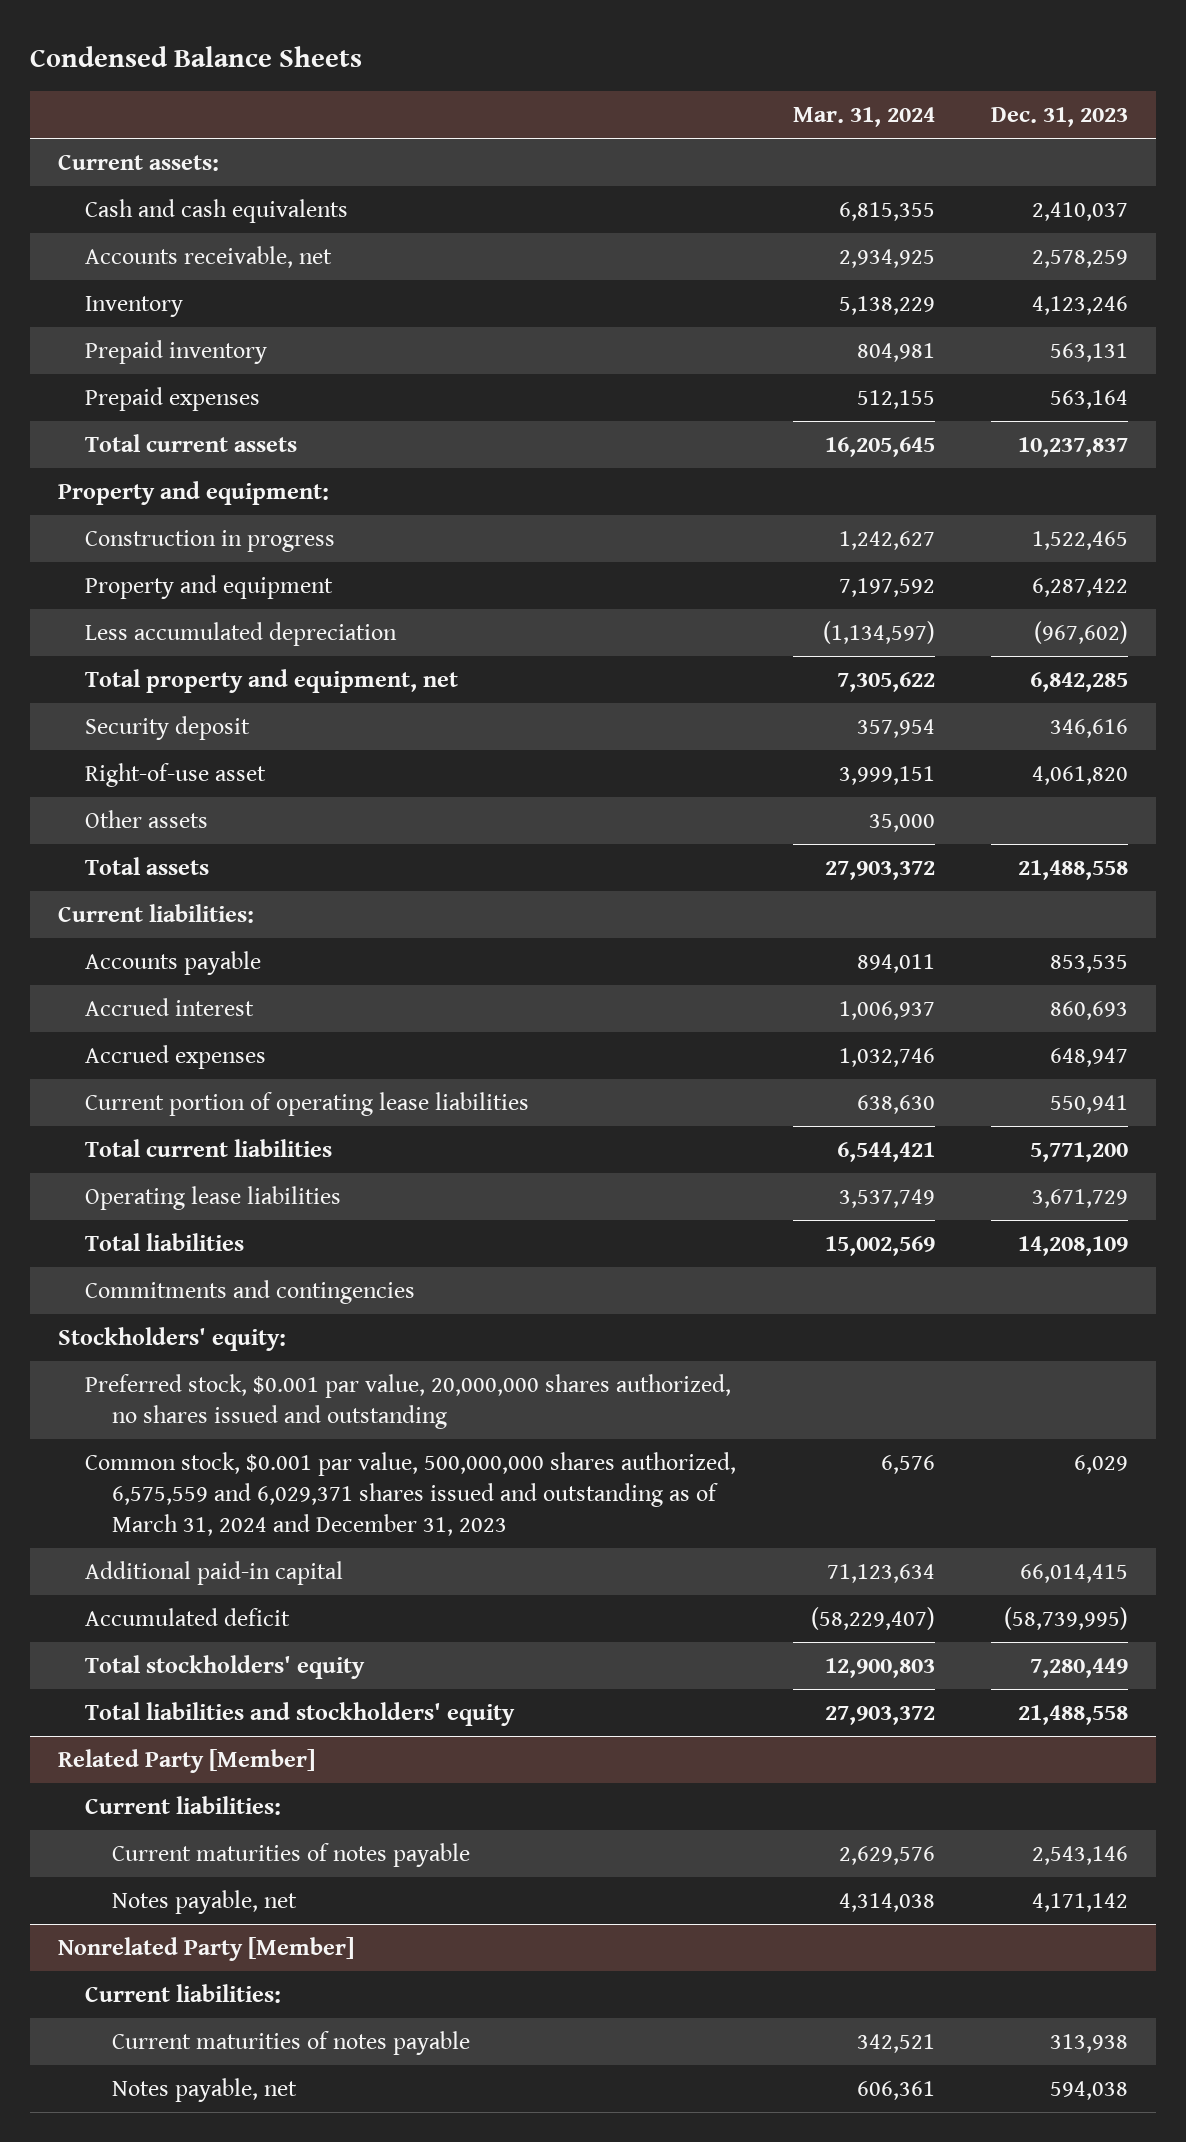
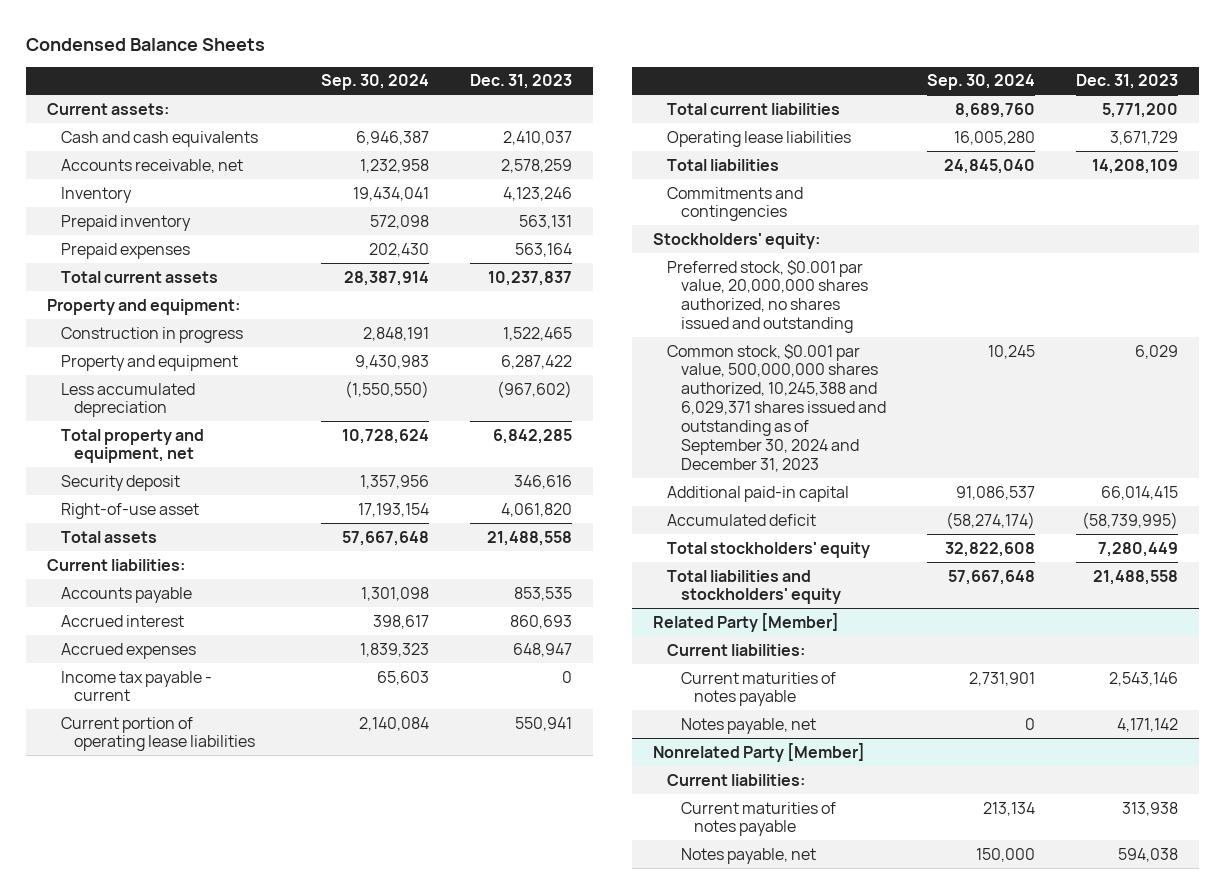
- | Mar. 31, 2024 | Dec. 31, 2023
+ | Sep. 30, 2024 | Dec. 31, 2023
- Other assets | 35,000 |
+ Income tax payable - current | 65,603 | 0
- Common stock, $0.001 par value, 500,000,000 shares authorized, 6,575,559 and 6,029,371 shares issued and outstanding as of March 31, 2024 and December 31, 2023 | 6,576 | 6,029
+ Common stock, $0.001 par value, 500,000,000 shares authorized, 10,245,388 and 6,029,371 shares issued and outstanding as of September 30, 2024 and December 31, 2023 | 10,245 | 6,029

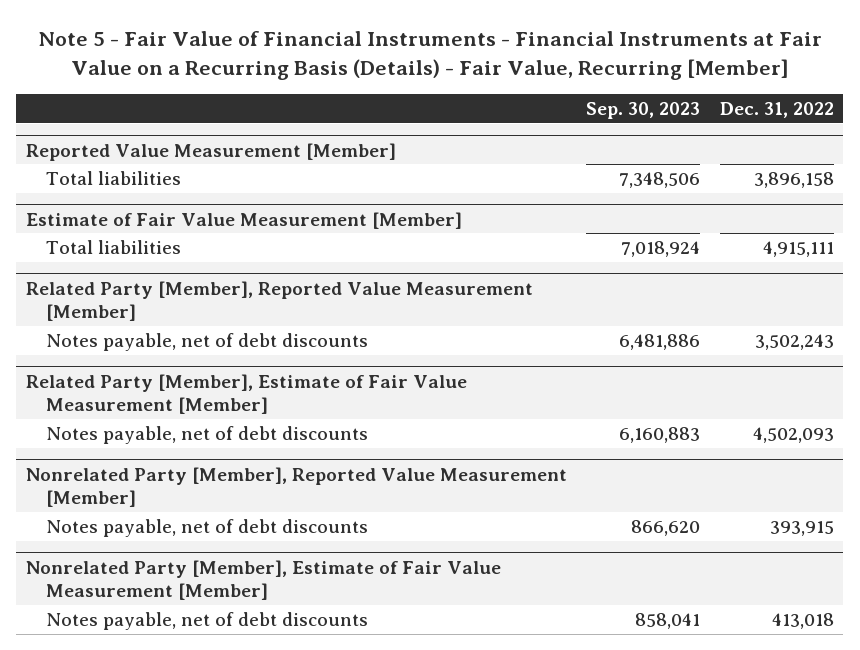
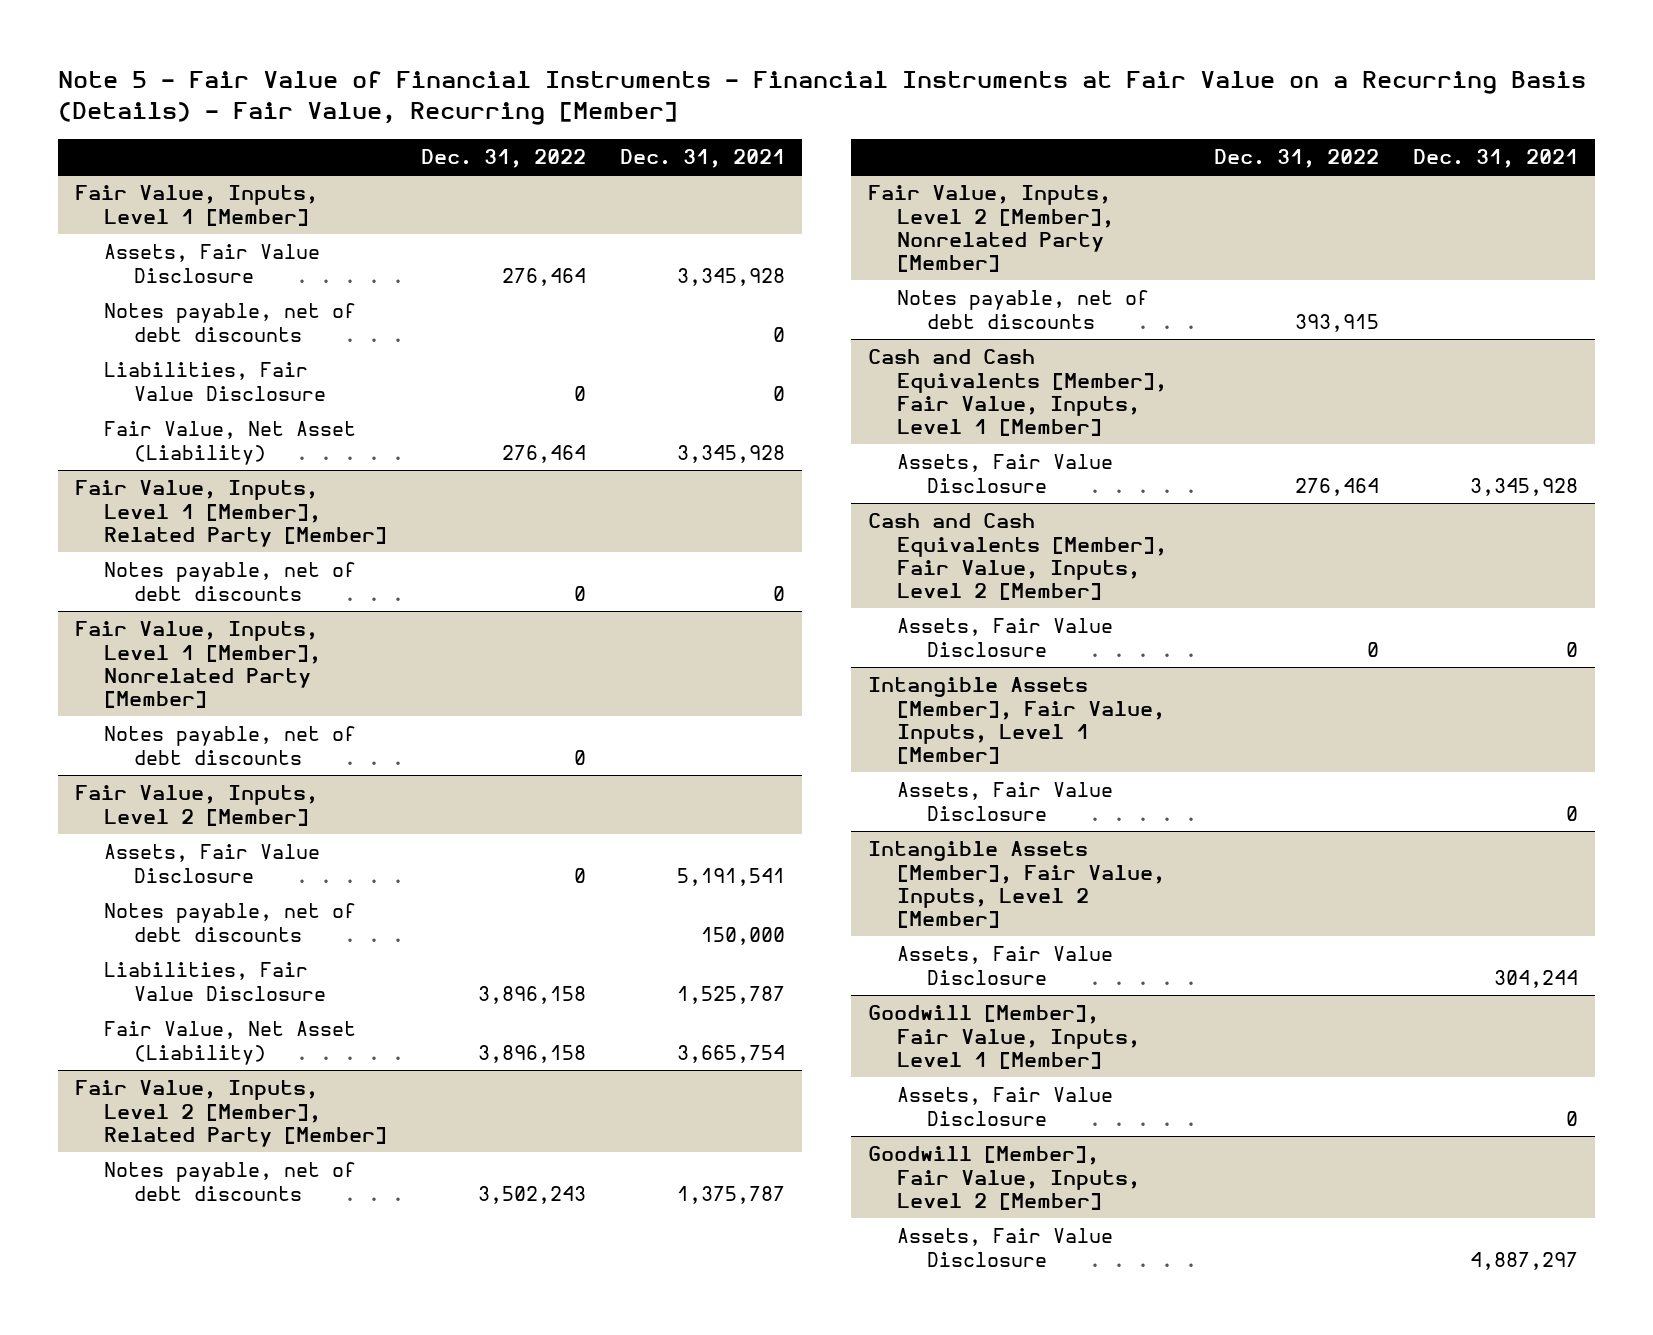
- | Sep. 30, 2023 | Dec. 31, 2022
+ | Dec. 31, 2022 | Dec. 31, 2021
- Reported Value Measurement [Member]
- Total liabilities | 7,348,506 | 3,896,158
- Estimate of Fair Value Measurement [Member]
- Total liabilities | 7,018,924 | 4,915,111
- Related Party [Member], Reported Value Measurement [Member]
+ Fair Value, Inputs, Level 1 [Member]
+ Assets, Fair Value Disclosure | 276,464 | 3,345,928
+ Notes payable, net of debt discounts | | 0
+ Liabilities, Fair Value Disclosure | 0 | 0
+ Fair Value, Net Asset (Liability) | 276,464 | 3,345,928
+ Fair Value, Inputs, Level 1 [Member], Related Party [Member]
+ Notes payable, net of debt discounts | 0 | 0
+ Fair Value, Inputs, Level 1 [Member], Nonrelated Party [Member]
+ Notes payable, net of debt discounts | 0 |
+ Fair Value, Inputs, Level 2 [Member]
+ Assets, Fair Value Disclosure | 0 | 5,191,541
+ Notes payable, net of debt discounts | | 150,000
+ Liabilities, Fair Value Disclosure | 3,896,158 | 1,525,787
+ Fair Value, Net Asset (Liability) | 3,896,158 | 3,665,754
+ Fair Value, Inputs, Level 2 [Member], Related Party [Member]
- Related Party [Member], Estimate of Fair Value Measurement [Member]
- Notes payable, net of debt discounts | 6,160,883 | 4,502,093
- Nonrelated Party [Member], Reported Value Measurement [Member]
+ Fair Value, Inputs, Level 2 [Member], Nonrelated Party [Member]
- Nonrelated Party [Member], Estimate of Fair Value Measurement [Member]
- Notes payable, net of debt discounts | 858,041 | 413,018
+ Cash and Cash Equivalents [Member], Fair Value, Inputs, Level 1 [Member]
+ Assets, Fair Value Disclosure | 276,464 | 3,345,928
+ Cash and Cash Equivalents [Member], Fair Value, Inputs, Level 2 [Member]
+ Assets, Fair Value Disclosure | 0 | 0
+ Intangible Assets [Member], Fair Value, Inputs, Level 1 [Member]
+ Assets, Fair Value Disclosure | | 0
+ Intangible Assets [Member], Fair Value, Inputs, Level 2 [Member]
+ Assets, Fair Value Disclosure | | 304,244
+ Goodwill [Member], Fair Value, Inputs, Level 1 [Member]
+ Assets, Fair Value Disclosure | | 0
+ Goodwill [Member], Fair Value, Inputs, Level 2 [Member]
+ Assets, Fair Value Disclosure | | 4,887,297

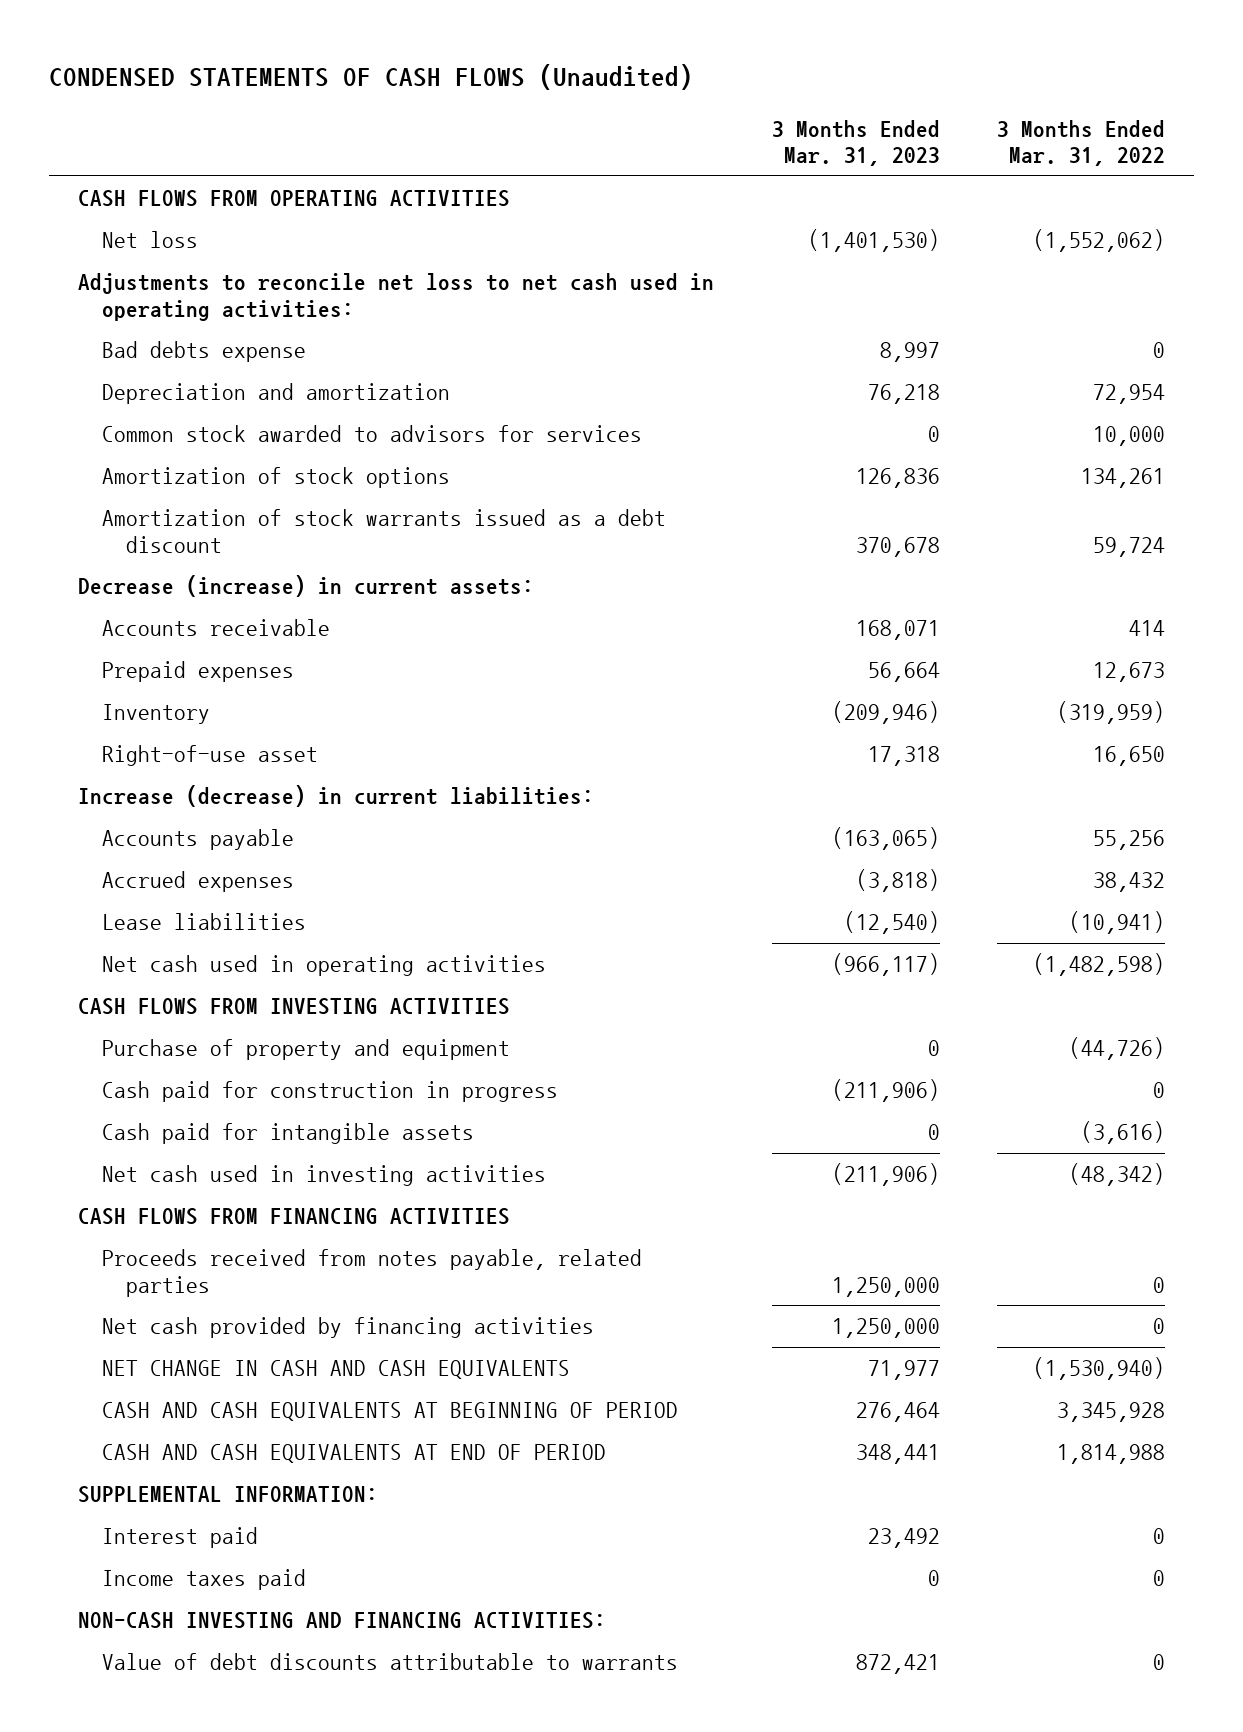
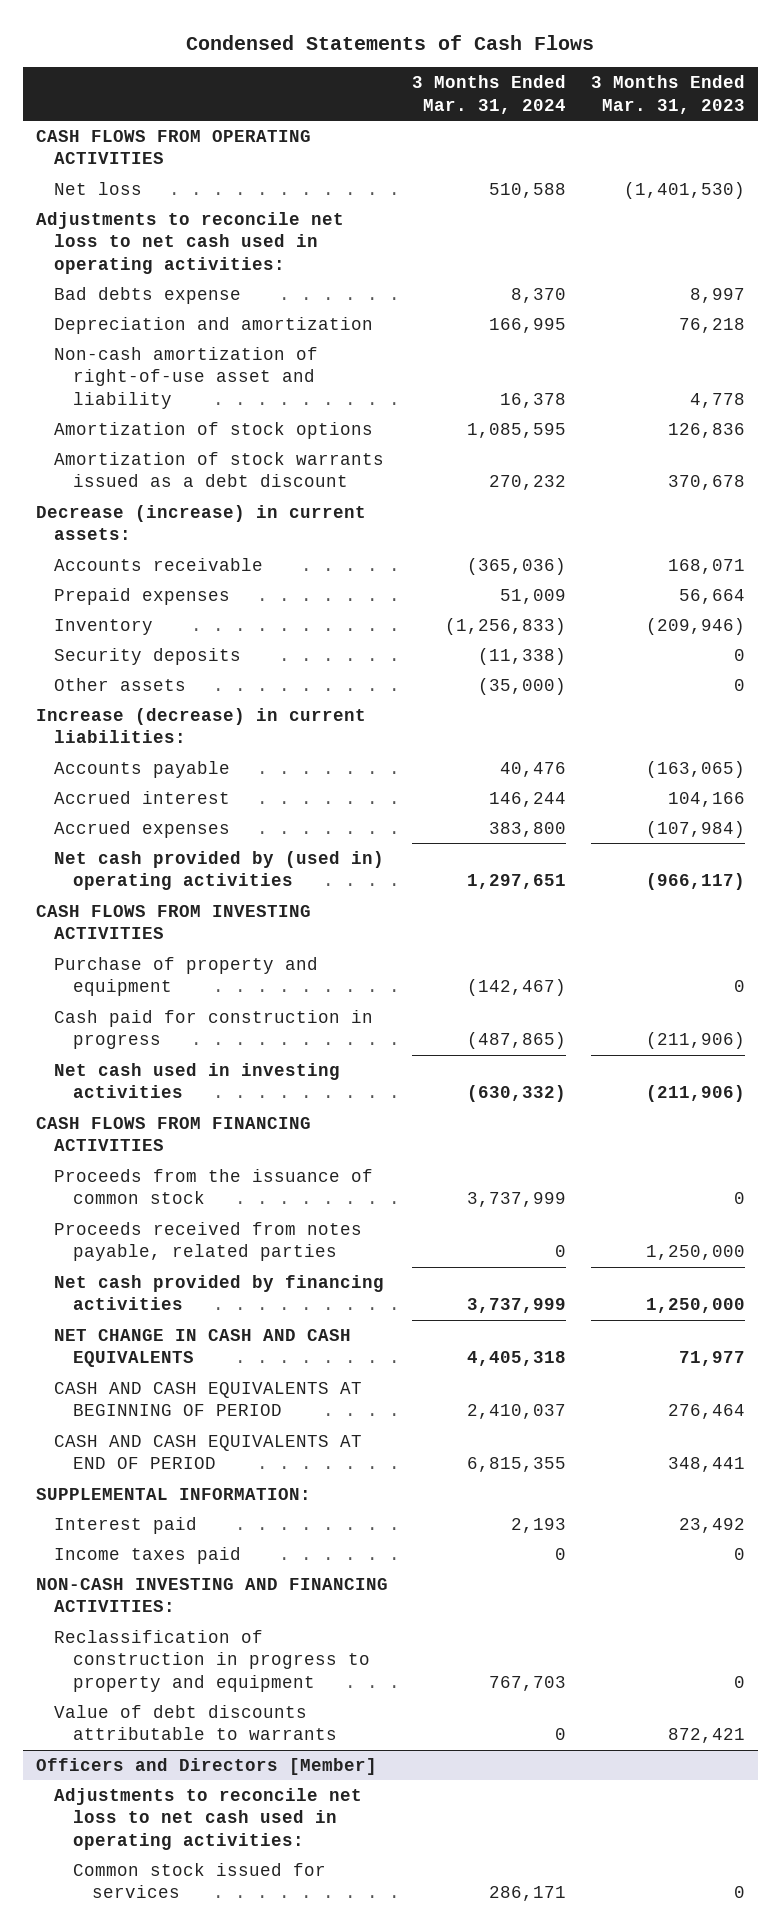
- CONDENSED STATEMENTS OF CASH FLOWS (Unaudited)
+ Condensed Statements of Cash Flows
- | 3 Months Ended Mar. 31, 2023 | 3 Months Ended Mar. 31, 2022
+ | 3 Months Ended Mar. 31, 2024 | 3 Months Ended Mar. 31, 2023
- Common stock awarded to advisors for services | 0 | 10,000
+ Non-cash amortization of right-of-use asset and liability | 16,378 | 4,778
- Right-of-use asset | 17,318 | 16,650
+ Security deposits | (11,338) | 0
+ Other assets | (35,000) | 0
- Accrued expenses | (3,818) | 38,432
- Lease liabilities | (12,540) | (10,941)
- Net cash used in operating activities | (966,117) | (1,482,598)
+ Accrued interest | 146,244 | 104,166
+ Accrued expenses | 383,800 | (107,984)
+ Net cash provided by (used in) operating activities | 1,297,651 | (966,117)
- Cash paid for intangible assets | 0 | (3,616)
+ Proceeds from the issuance of common stock | 3,737,999 | 0
+ Reclassification of construction in progress to property and equipment | 767,703 | 0
+ Officers and Directors [Member]
+ Adjustments to reconcile net loss to net cash used in operating activities:
+ Common stock issued for services | 286,171 | 0

